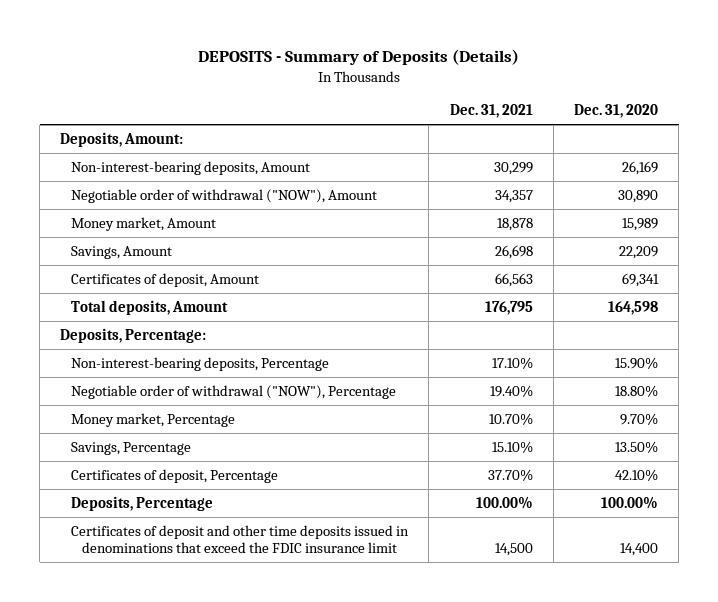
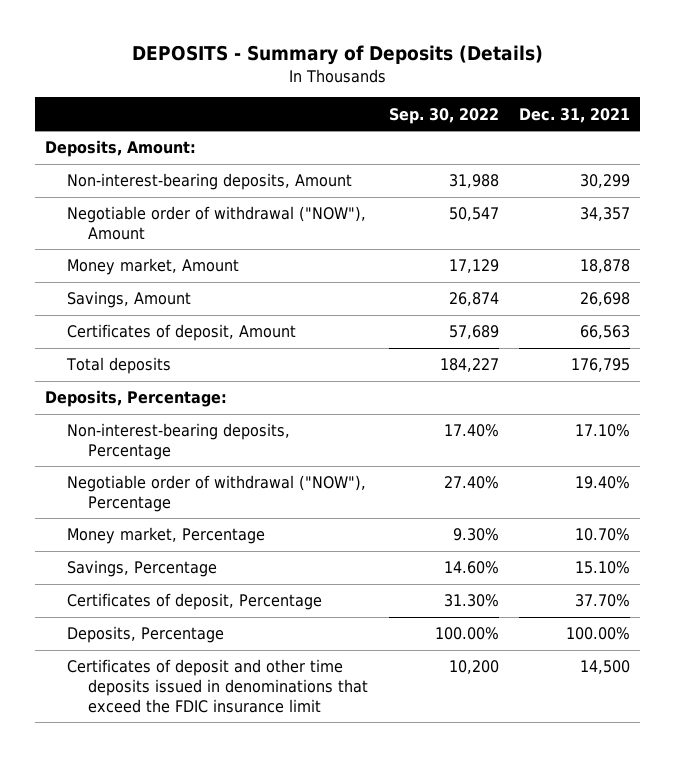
- | Dec. 31, 2021 | Dec. 31, 2020
+ | Sep. 30, 2022 | Dec. 31, 2021
- Total deposits, Amount | 176,795 | 164,598
+ Total deposits | 184,227 | 176,795

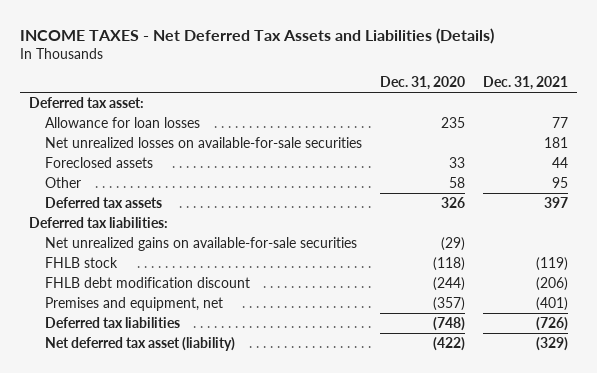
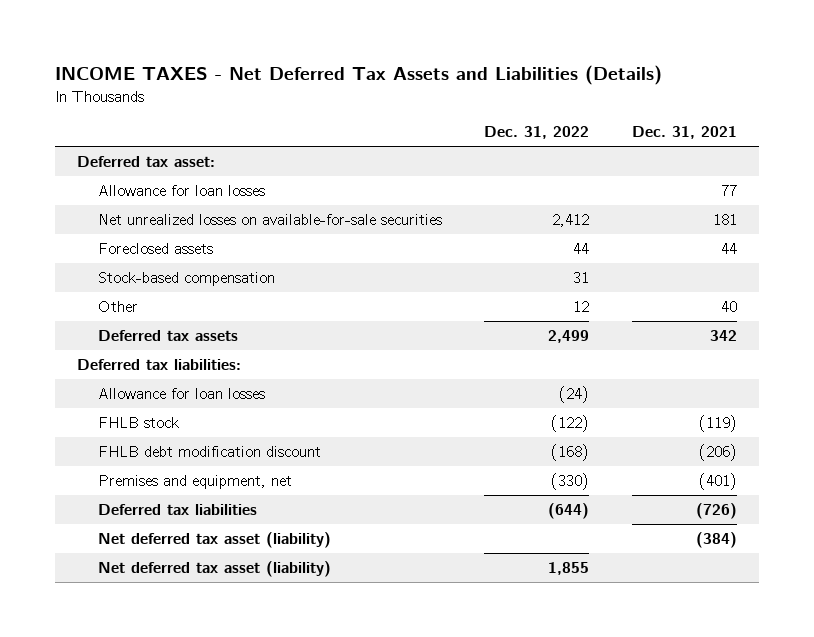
- | Dec. 31, 2020 | Dec. 31, 2021
+ | Dec. 31, 2022 | Dec. 31, 2021
- Other | 58 | 95
- Deferred tax assets | 326 | 397
+ Stock-based compensation | 31 |
+ Other | 12 | 40
+ Deferred tax assets | 2,499 | 342
- Net unrealized gains on available-for-sale securities | (29) |
+ Allowance for loan losses | (24) |
- Net deferred tax asset (liability) | (422) | (329)
+ Net deferred tax asset (liability) | | (384)
+ Net deferred tax asset (liability) | 1,855 |

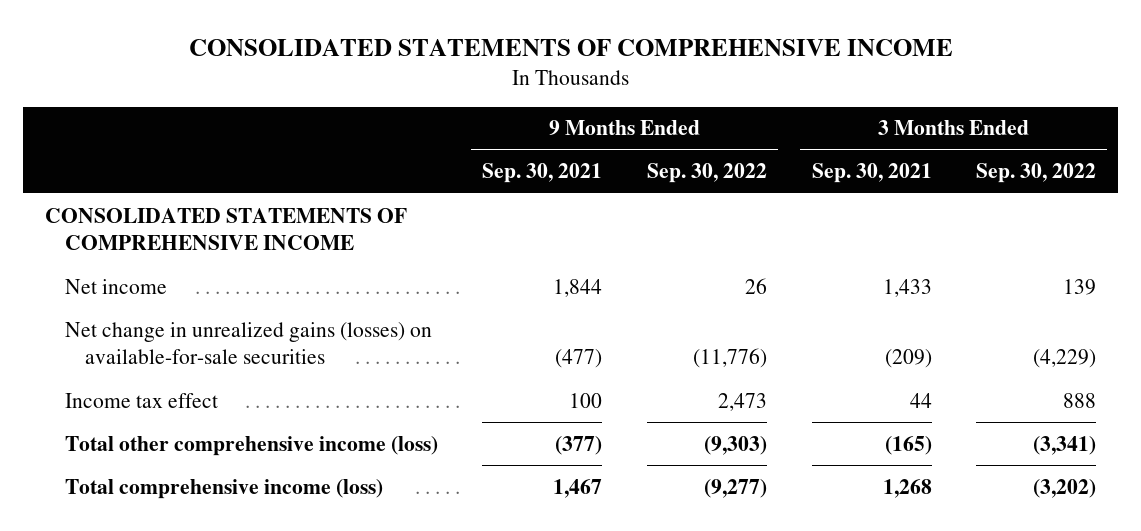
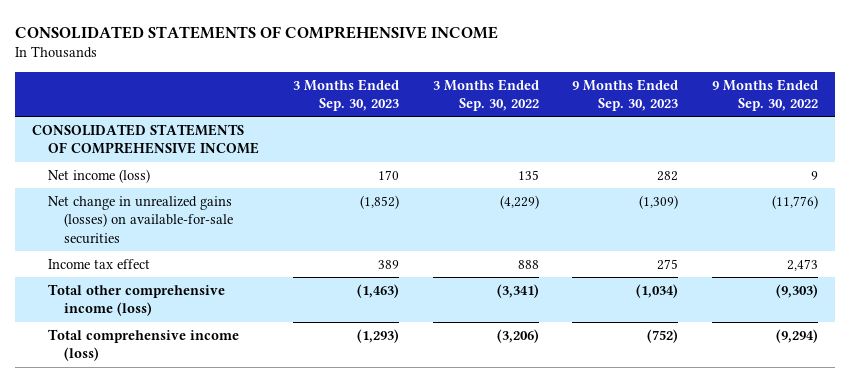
- | 9 Months Ended Sep. 30, 2021 | 9 Months Ended Sep. 30, 2022 | 3 Months Ended Sep. 30, 2021 | 3 Months Ended Sep. 30, 2022
+ | 3 Months Ended Sep. 30, 2023 | 3 Months Ended Sep. 30, 2022 | 9 Months Ended Sep. 30, 2023 | 9 Months Ended Sep. 30, 2022
- Net income | 1,844 | 26 | 1,433 | 139
+ Net income (loss) | 170 | 135 | 282 | 9
- Total comprehensive income (loss) | 1,467 | (9,277) | 1,268 | (3,202)
+ Total comprehensive income (loss) | (1,293) | (3,206) | (752) | (9,294)

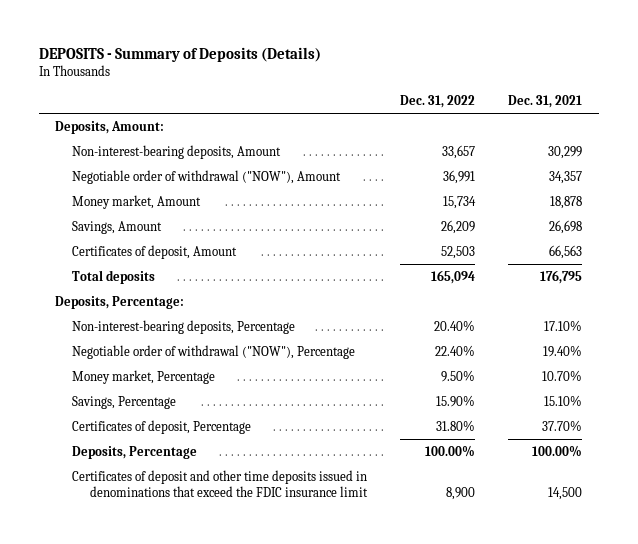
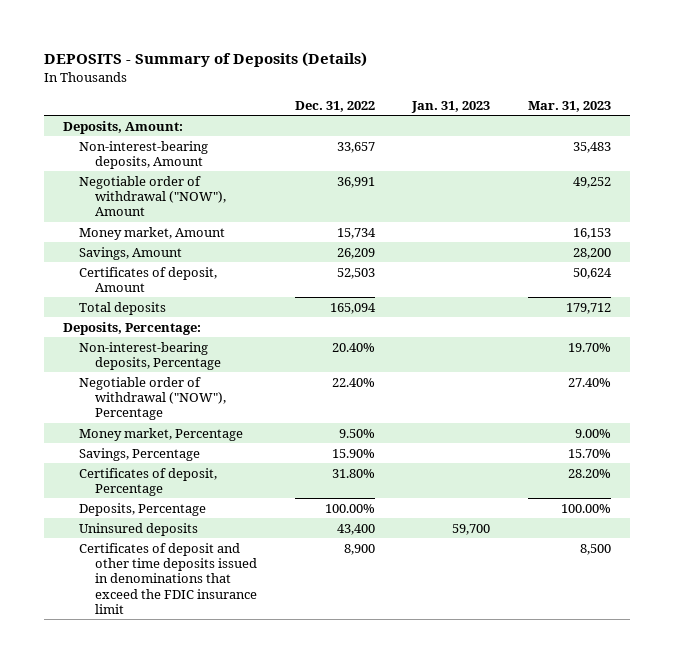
- | Dec. 31, 2022 | Dec. 31, 2021
+ | Dec. 31, 2022 | Jan. 31, 2023 | Mar. 31, 2023
+ Uninsured deposits | 43,400 | 59,700 |

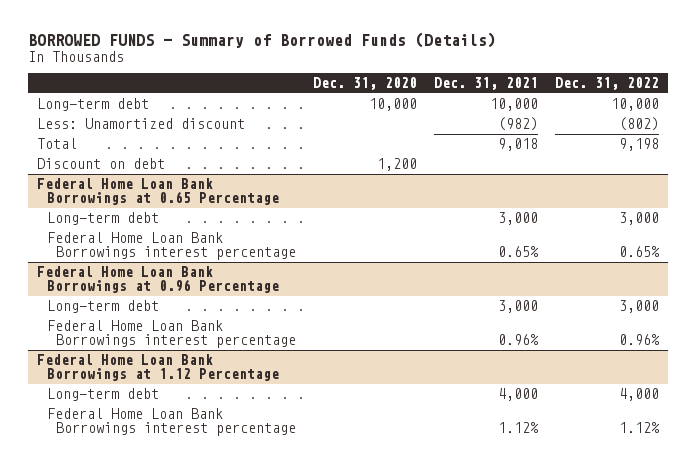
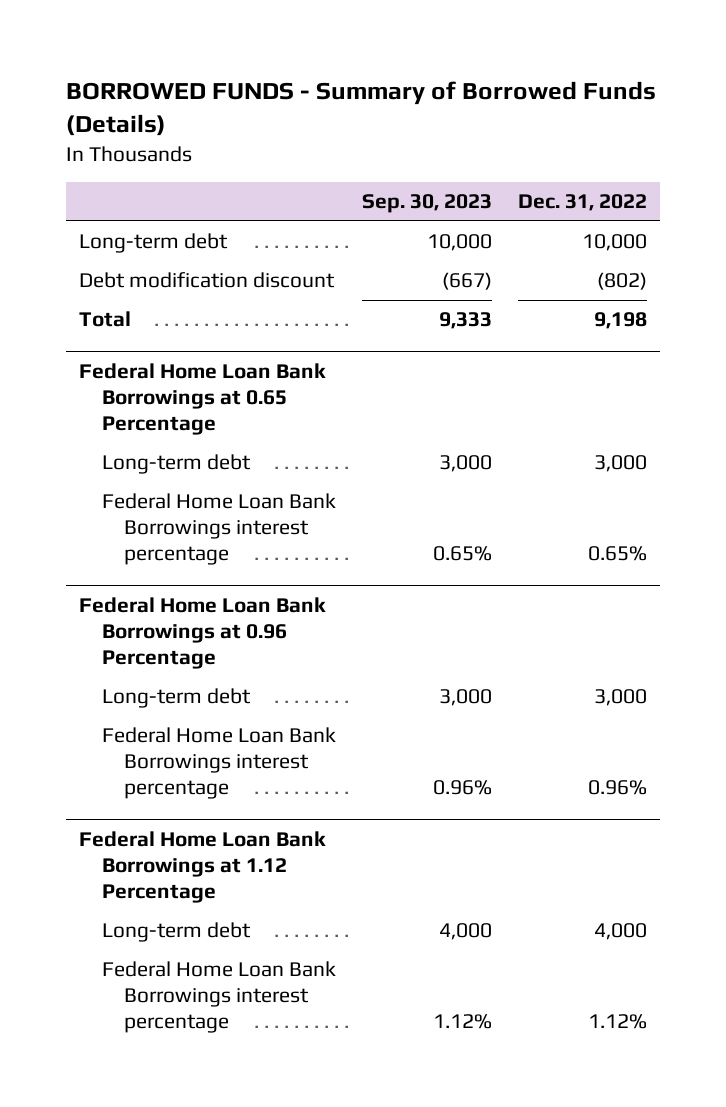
- | Dec. 31, 2020 | Dec. 31, 2021 | Dec. 31, 2022
+ | Sep. 30, 2023 | Dec. 31, 2022
- Less: Unamortized discount | | (982) | (802)
+ Debt modification discount | (667) | (802)
- Discount on debt | 1,200 | |

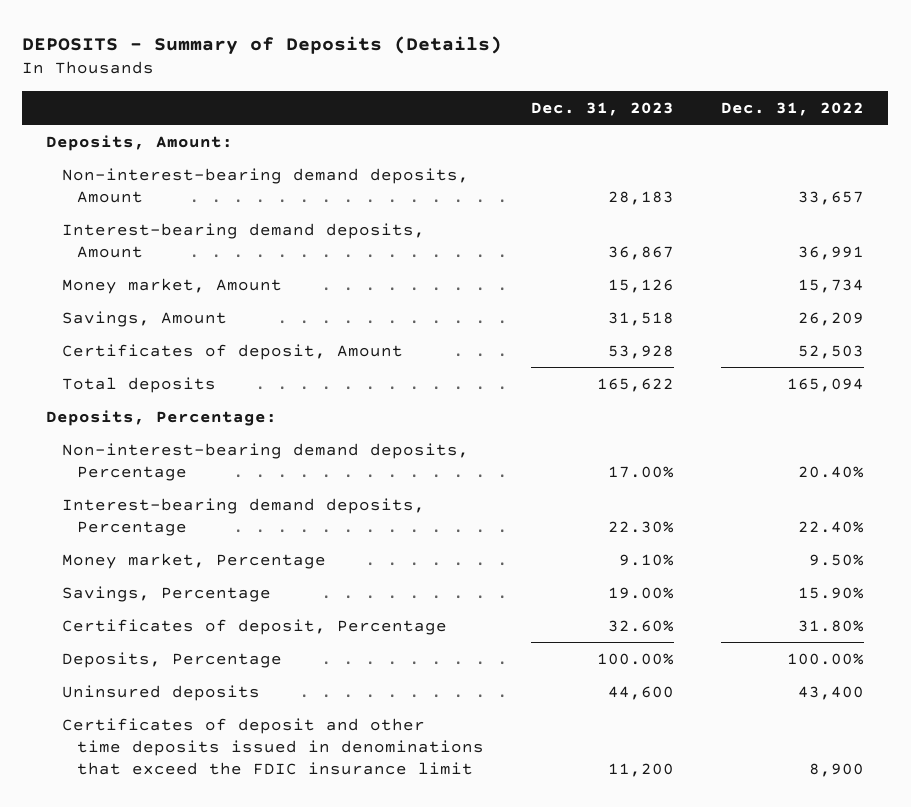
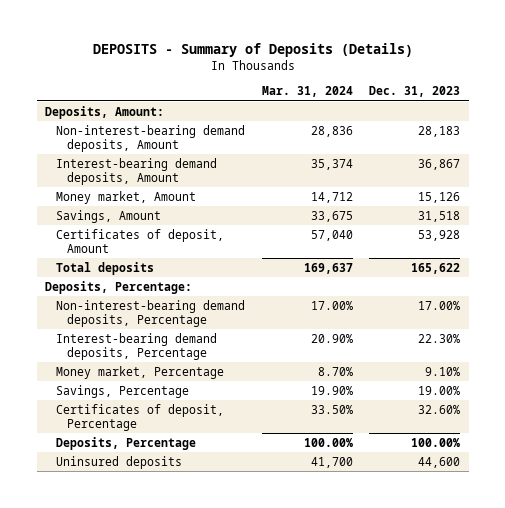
- | Dec. 31, 2023 | Dec. 31, 2022
+ | Mar. 31, 2024 | Dec. 31, 2023
- Certificates of deposit and other time deposits issued in denominations that exceed the FDIC insurance limit | 11,200 | 8,900

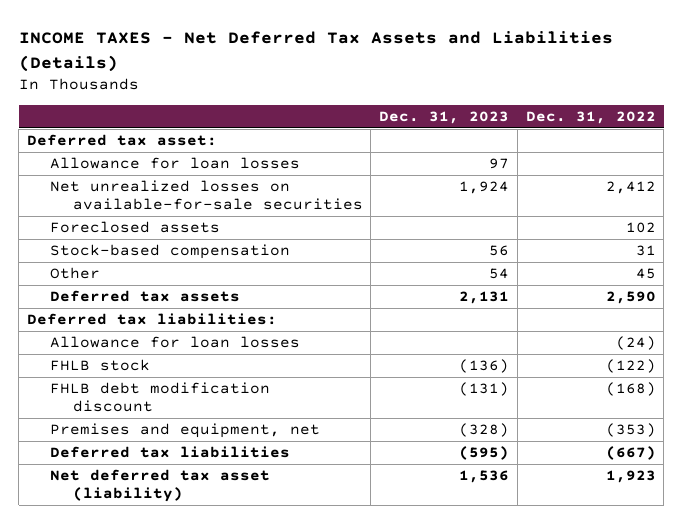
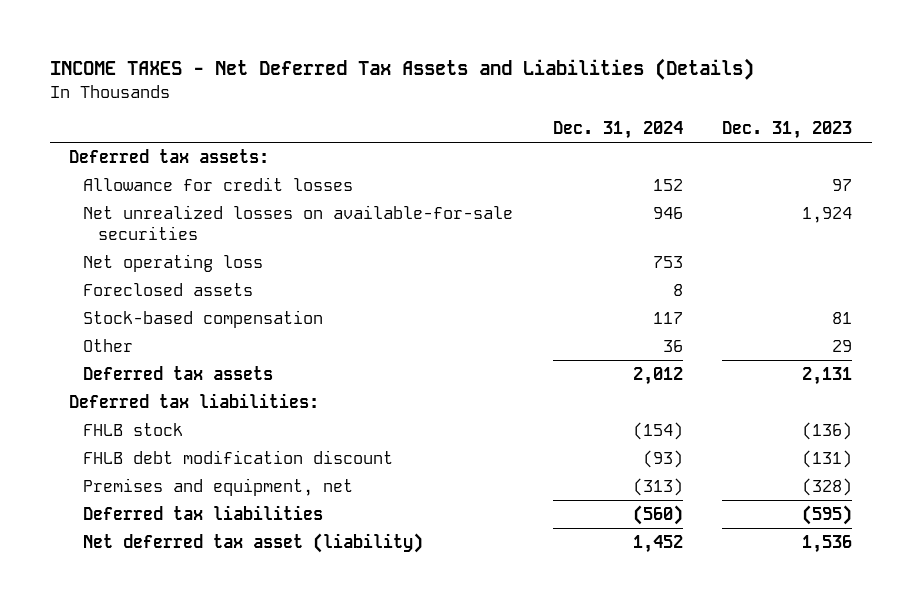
- | Dec. 31, 2023 | Dec. 31, 2022
+ | Dec. 31, 2024 | Dec. 31, 2023
- Deferred tax asset:
- Allowance for loan losses | 97 |
+ Deferred tax assets:
+ Allowance for credit losses | 152 | 97
+ Net operating loss | 753 |
- Stock-based compensation | 56 | 31
- Other | 54 | 45
+ Stock-based compensation | 117 | 81
+ Other | 36 | 29
- Allowance for loan losses | | (24)

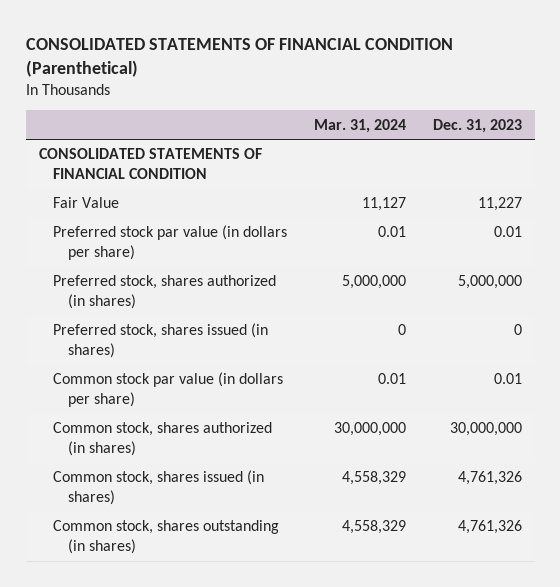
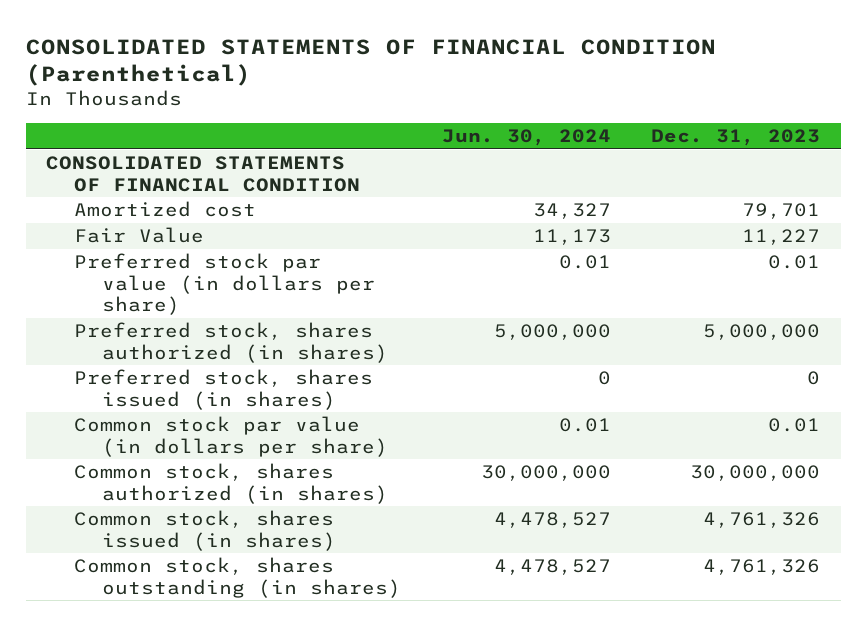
- | Mar. 31, 2024 | Dec. 31, 2023
+ | Jun. 30, 2024 | Dec. 31, 2023
+ Amortized cost | 34,327 | 79,701

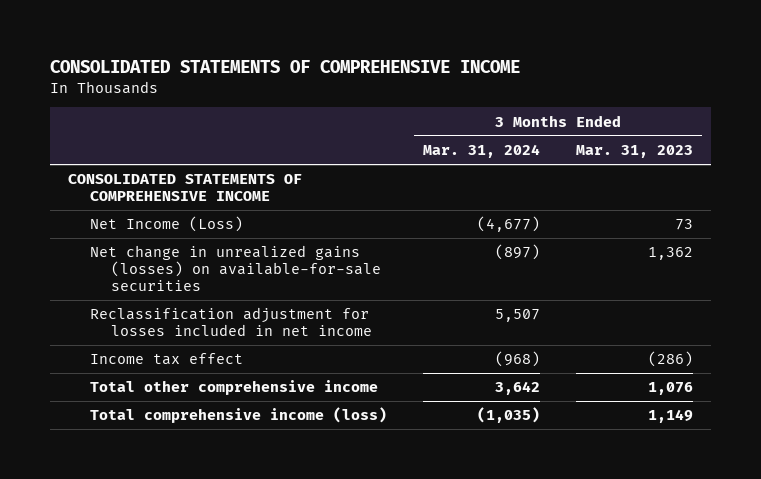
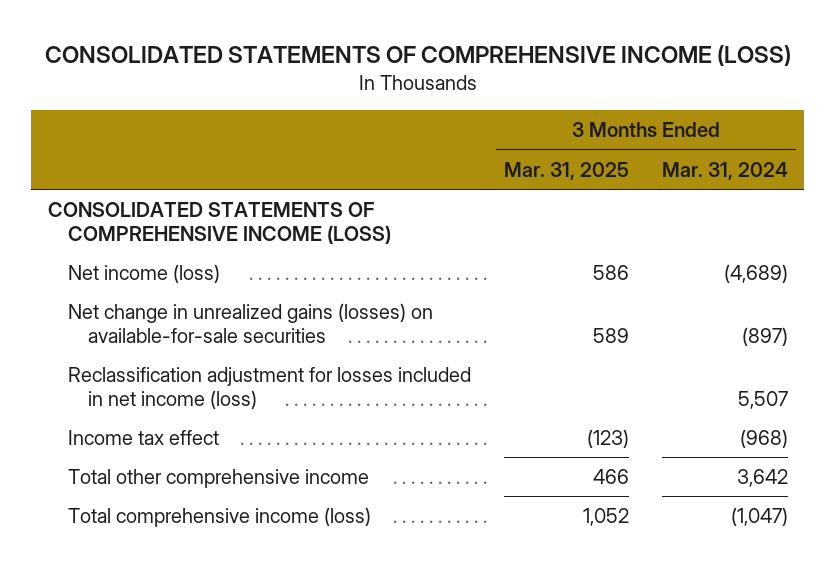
- CONSOLIDATED STATEMENTS OF COMPREHENSIVE INCOME
+ CONSOLIDATED STATEMENTS OF COMPREHENSIVE INCOME (LOSS)
- | 3 Months Ended Mar. 31, 2024 | 3 Months Ended Mar. 31, 2023
+ | 3 Months Ended Mar. 31, 2025 | 3 Months Ended Mar. 31, 2024
- CONSOLIDATED STATEMENTS OF COMPREHENSIVE INCOME
- Net Income (Loss) | (4,677) | 73
+ CONSOLIDATED STATEMENTS OF COMPREHENSIVE INCOME (LOSS)
+ Net income (loss) | 586 | (4,689)
- Reclassification adjustment for losses included in net income | 5,507 |
+ Reclassification adjustment for losses included in net income (loss) | | 5,507
- Total comprehensive income (loss) | (1,035) | 1,149
+ Total comprehensive income (loss) | 1,052 | (1,047)

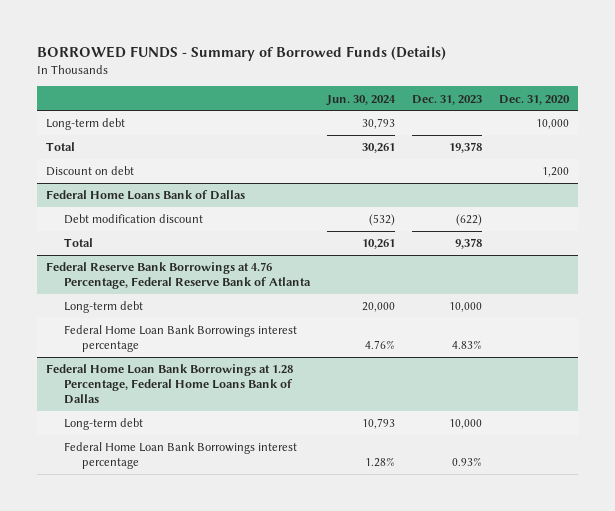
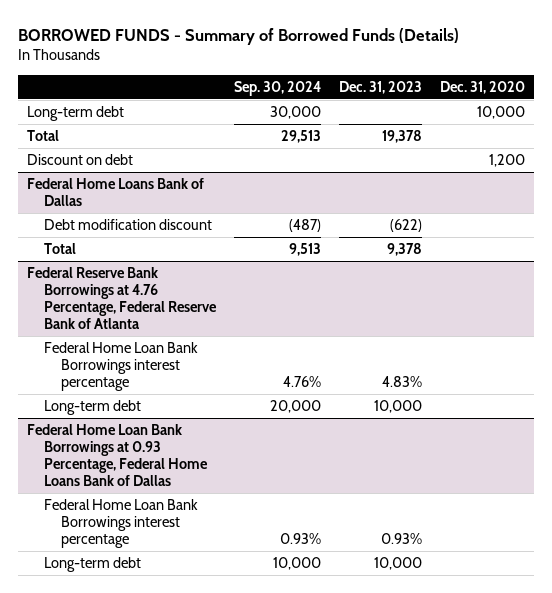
- | Jun. 30, 2024 | Dec. 31, 2023 | Dec. 31, 2020
+ | Sep. 30, 2024 | Dec. 31, 2023 | Dec. 31, 2020
@ Federal Reserve Bank Borrowings at 4.76 Percentage, Federal Reserve Bank of Atlanta
- Long-term debt | 20,000 | 10,000 |
- Federal Home Loan Bank Borrowings at 1.28 Percentage, Federal Home Loans Bank of Dallas
+ Federal Home Loan Bank Borrowings at 0.93 Percentage, Federal Home Loans Bank of Dallas
+ Long-term debt | 10,000 | 10,000 |

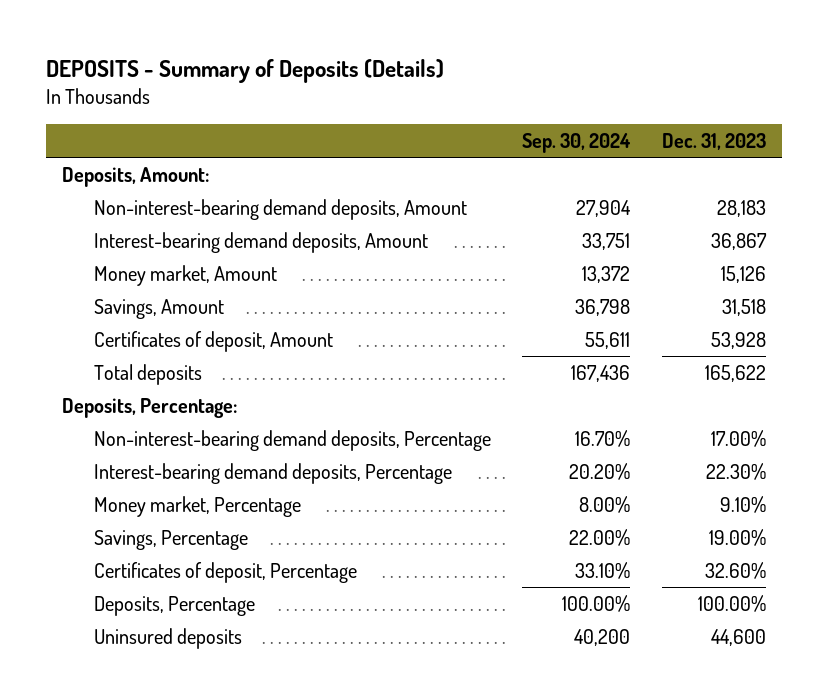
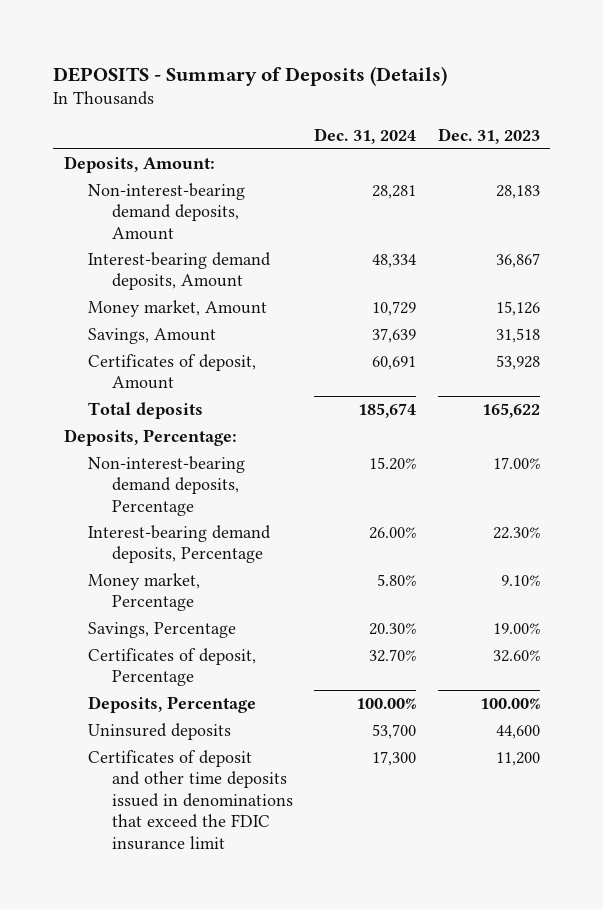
- | Sep. 30, 2024 | Dec. 31, 2023
+ | Dec. 31, 2024 | Dec. 31, 2023
+ Certificates of deposit and other time deposits issued in denominations that exceed the FDIC insurance limit | 17,300 | 11,200

